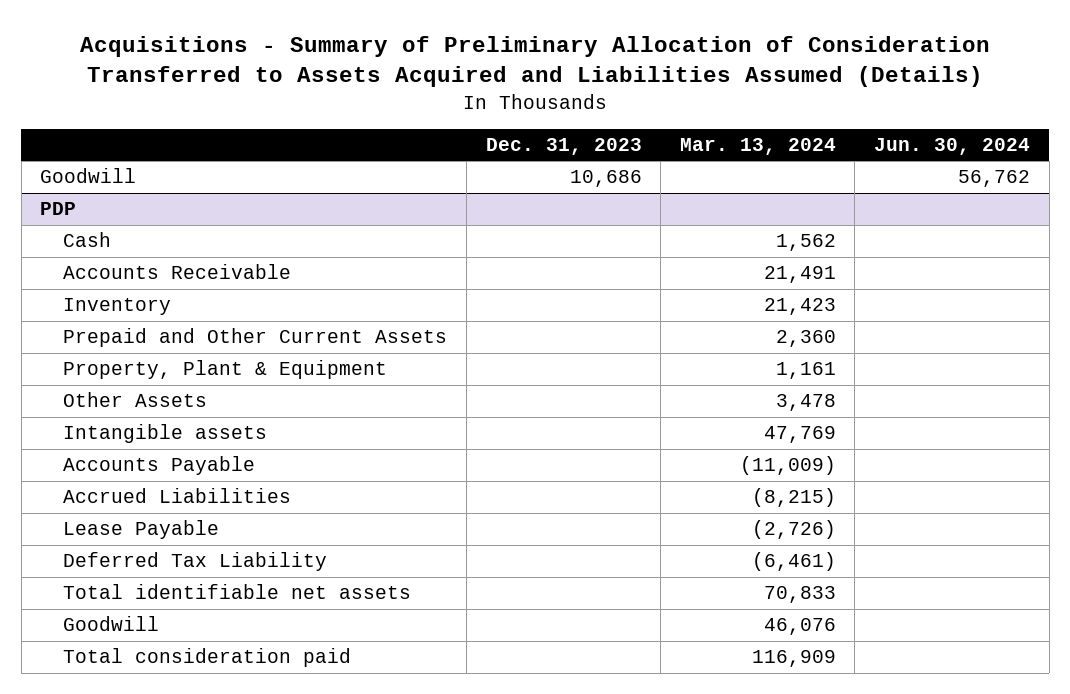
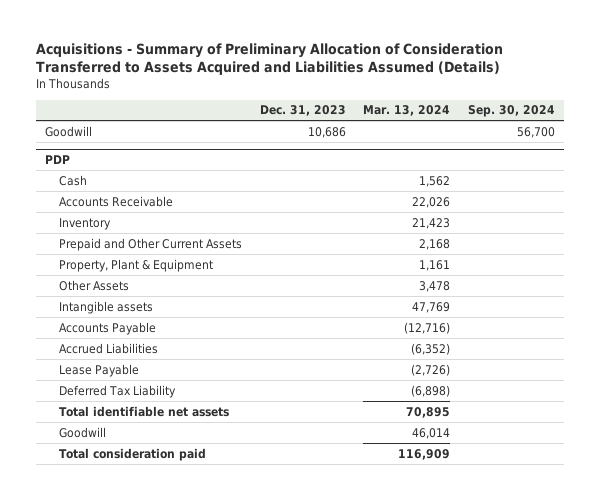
- | Dec. 31, 2023 | Mar. 13, 2024 | Jun. 30, 2024
+ | Dec. 31, 2023 | Mar. 13, 2024 | Sep. 30, 2024
@ PDP
- Accounts Receivable | | 21,491 |
+ Accounts Receivable | | 22,026 |
- Prepaid and Other Current Assets | | 2,360 |
+ Prepaid and Other Current Assets | | 2,168 |
- Accounts Payable | | (11,009) |
- Accrued Liabilities | | (8,215) |
+ Accounts Payable | | (12,716) |
+ Accrued Liabilities | | (6,352) |
- Deferred Tax Liability | | (6,461) |
- Total identifiable net assets | | 70,833 |
- Goodwill | | 46,076 |
+ Deferred Tax Liability | | (6,898) |
+ Total identifiable net assets | | 70,895 |
+ Goodwill | | 46,014 |

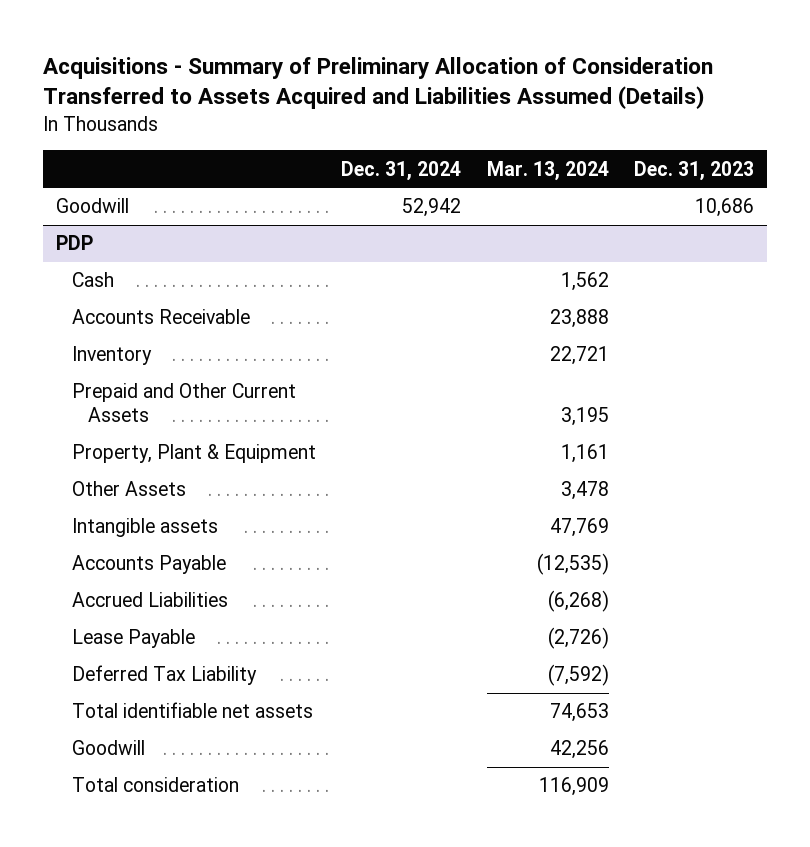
- | Dec. 31, 2023 | Mar. 13, 2024 | Sep. 30, 2024
+ | Dec. 31, 2024 | Mar. 13, 2024 | Dec. 31, 2023
@ PDP
- Accounts Receivable | | 22,026 |
- Inventory | | 21,423 |
- Prepaid and Other Current Assets | | 2,168 |
+ Accounts Receivable | | 23,888 |
+ Inventory | | 22,721 |
+ Prepaid and Other Current Assets | | 3,195 |
- Accounts Payable | | (12,716) |
- Accrued Liabilities | | (6,352) |
+ Accounts Payable | | (12,535) |
+ Accrued Liabilities | | (6,268) |
- Deferred Tax Liability | | (6,898) |
- Total identifiable net assets | | 70,895 |
- Goodwill | | 46,014 |
- Total consideration paid | | 116,909 |
+ Deferred Tax Liability | | (7,592) |
+ Total identifiable net assets | | 74,653 |
+ Goodwill | | 42,256 |
+ Total consideration | | 116,909 |

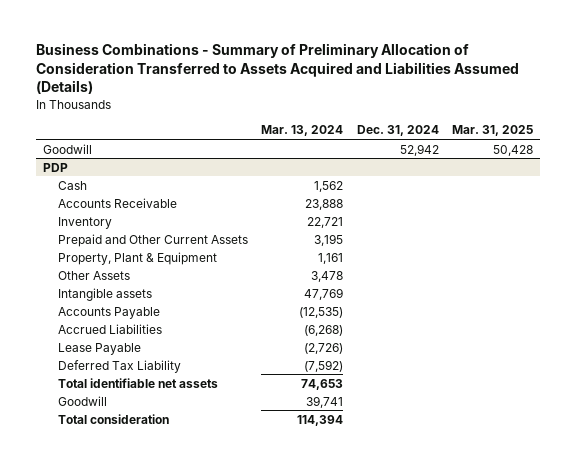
- Acquisitions - Summary of Preliminary Allocation of Consideration Transferred to Assets Acquired and Liabilities Assumed (Details)
+ Business Combinations - Summary of Preliminary Allocation of Consideration Transferred to Assets Acquired and Liabilities Assumed (Details)
- | Dec. 31, 2024 | Mar. 13, 2024 | Dec. 31, 2023
+ | Mar. 13, 2024 | Dec. 31, 2024 | Mar. 31, 2025
@ PDP
- Goodwill | | 42,256 |
- Total consideration | | 116,909 |
+ Goodwill | 39,741 | |
+ Total consideration | 114,394 | |

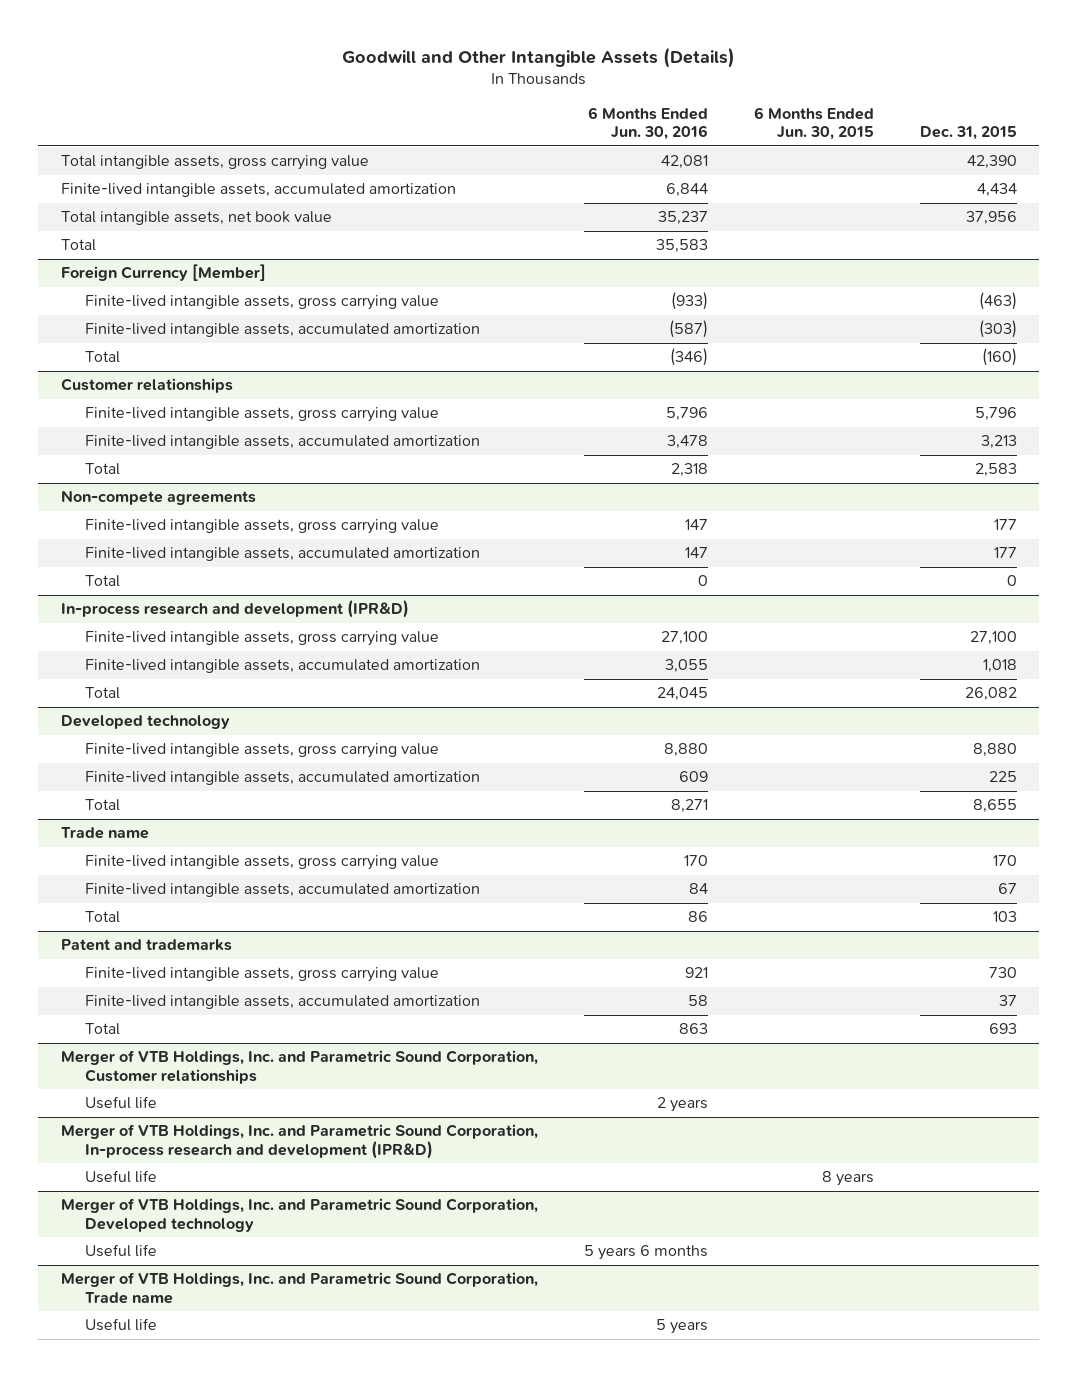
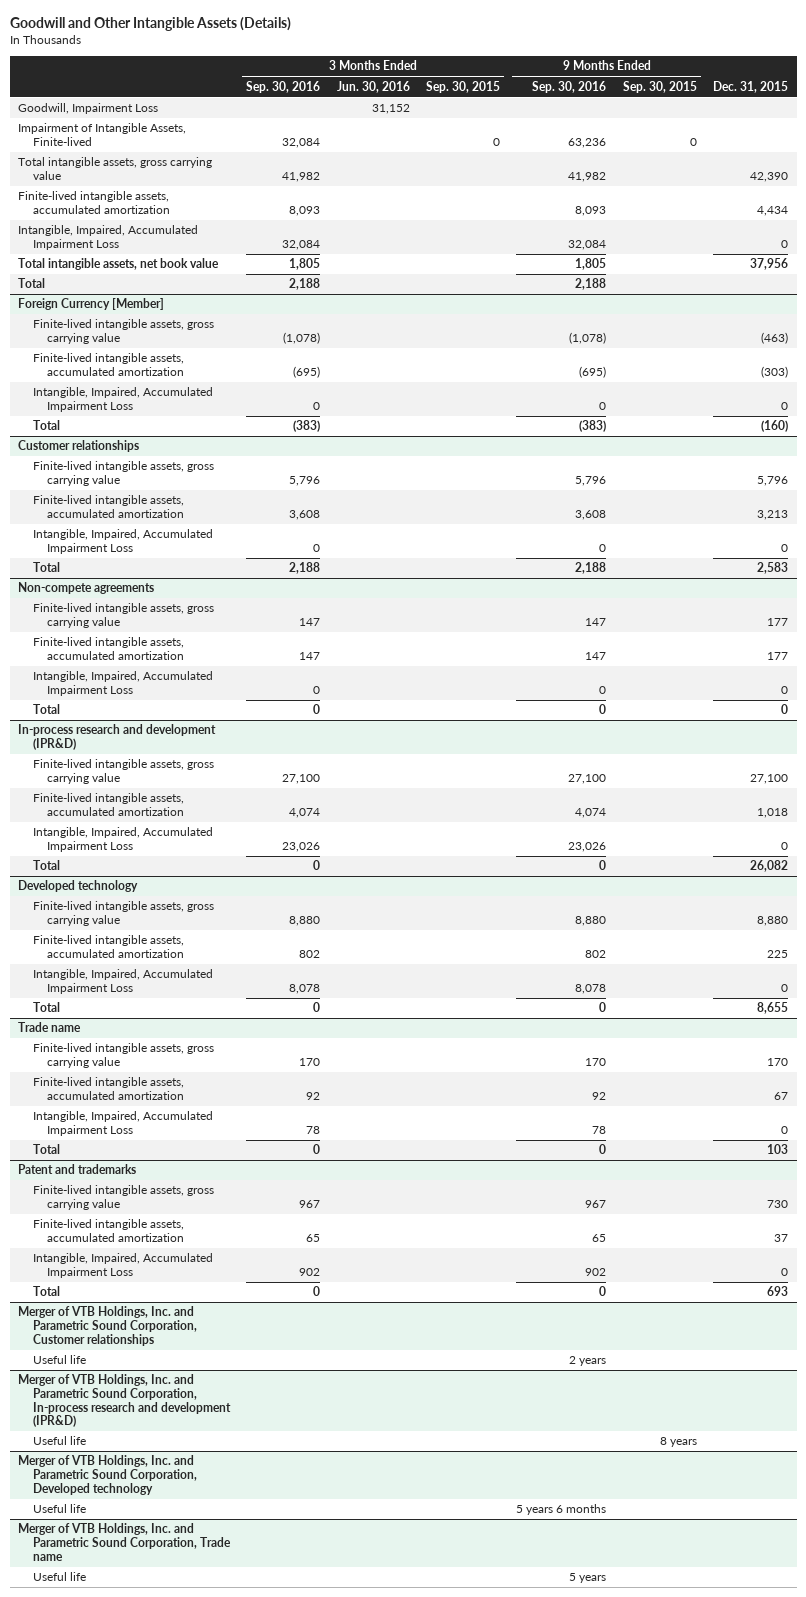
- | 6 Months Ended Jun. 30, 2016 | 6 Months Ended Jun. 30, 2015 | Dec. 31, 2015
+ | 3 Months Ended Sep. 30, 2016 | 3 Months Ended Jun. 30, 2016 | 3 Months Ended Sep. 30, 2015 | 9 Months Ended Sep. 30, 2016 | 9 Months Ended Sep. 30, 2015 | Dec. 31, 2015
+ Goodwill, Impairment Loss | | 31,152 | | | |
+ Impairment of Intangible Assets, Finite-lived | 32,084 | | 0 | 63,236 | 0 |
+ Intangible, Impaired, Accumulated Impairment Loss | 32,084 | | | 32,084 | | 0
@ Foreign Currency [Member]
+ Intangible, Impaired, Accumulated Impairment Loss | 0 | | | 0 | | 0
@ Customer relationships
+ Intangible, Impaired, Accumulated Impairment Loss | 0 | | | 0 | | 0
@ Non-compete agreements
+ Intangible, Impaired, Accumulated Impairment Loss | 0 | | | 0 | | 0
@ In-process research and development (IPR&D)
+ Intangible, Impaired, Accumulated Impairment Loss | 23,026 | | | 23,026 | | 0
@ Developed technology
+ Intangible, Impaired, Accumulated Impairment Loss | 8,078 | | | 8,078 | | 0
@ Trade name
+ Intangible, Impaired, Accumulated Impairment Loss | 78 | | | 78 | | 0
@ Patent and trademarks
+ Intangible, Impaired, Accumulated Impairment Loss | 902 | | | 902 | | 0

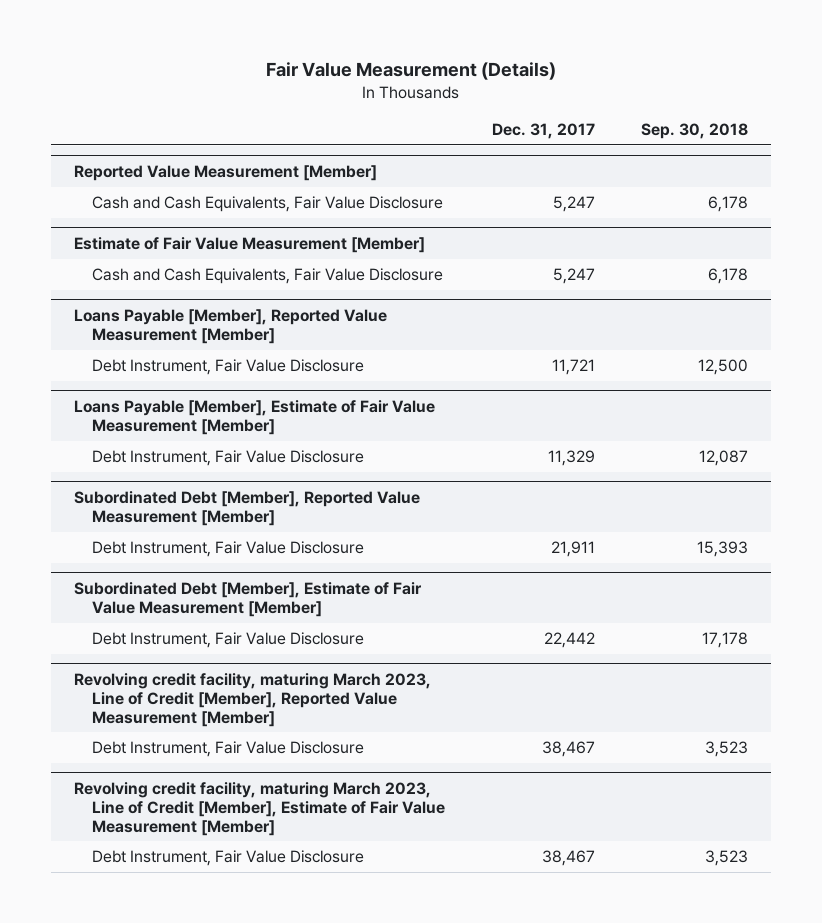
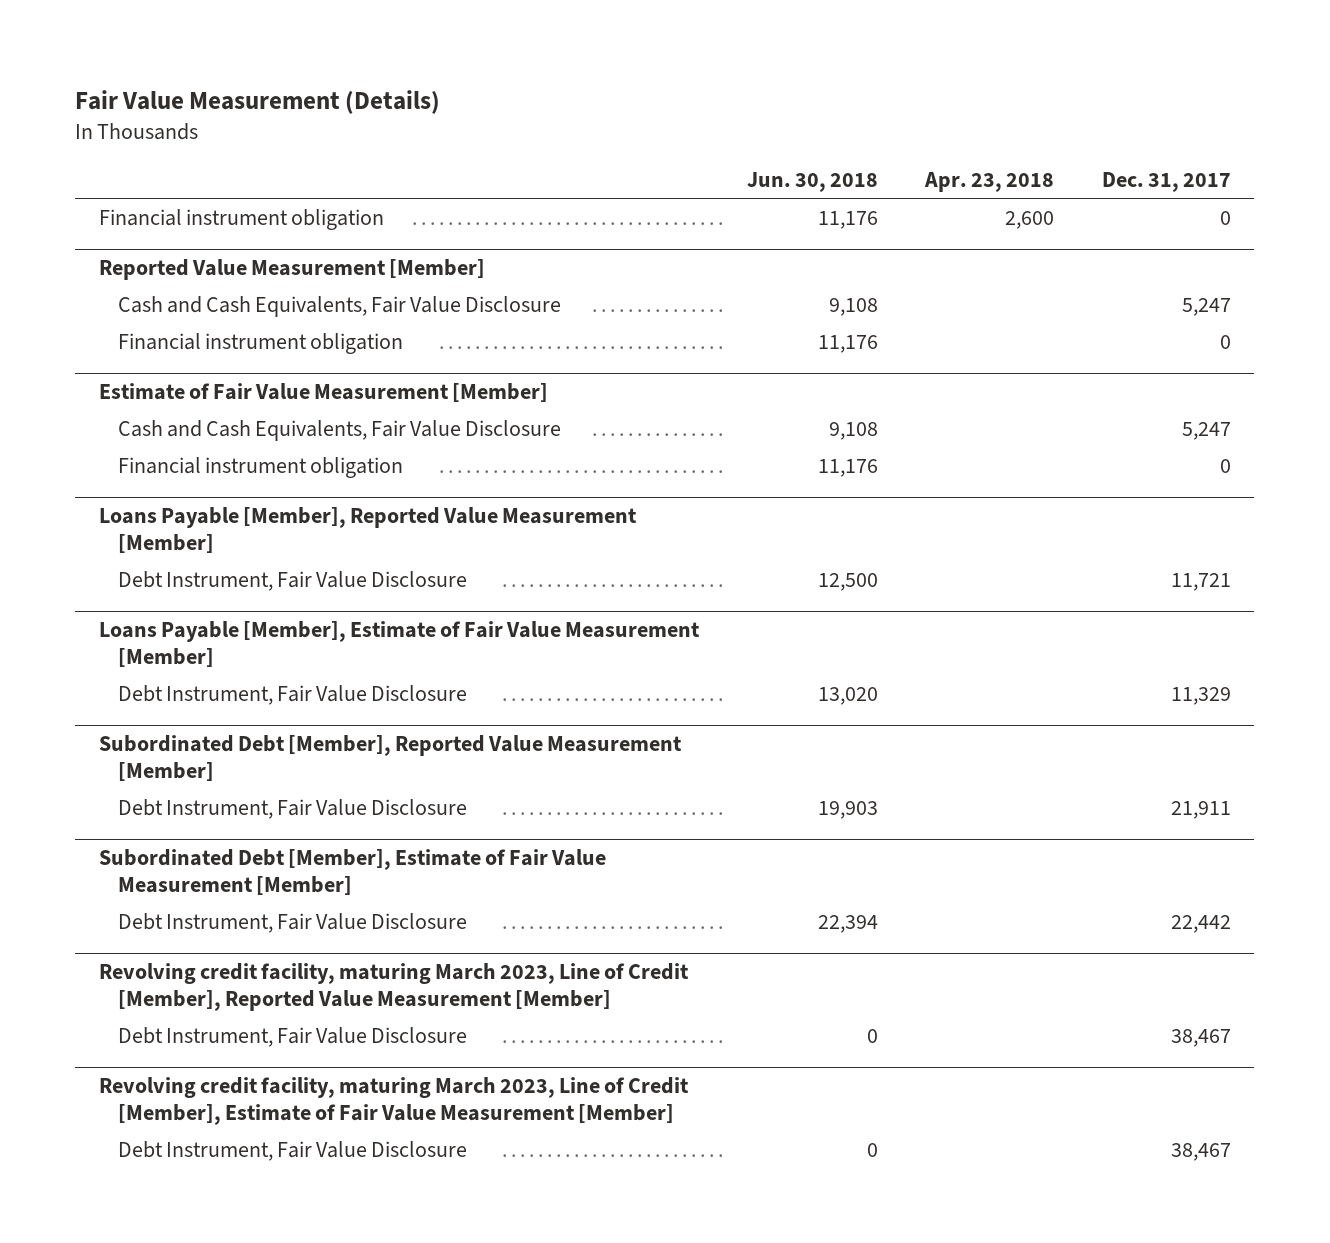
- | Dec. 31, 2017 | Sep. 30, 2018
+ | Jun. 30, 2018 | Apr. 23, 2018 | Dec. 31, 2017
+ Financial instrument obligation | 11,176 | 2,600 | 0
@ Reported Value Measurement [Member]
+ Financial instrument obligation | 11,176 | | 0
@ Estimate of Fair Value Measurement [Member]
+ Financial instrument obligation | 11,176 | | 0

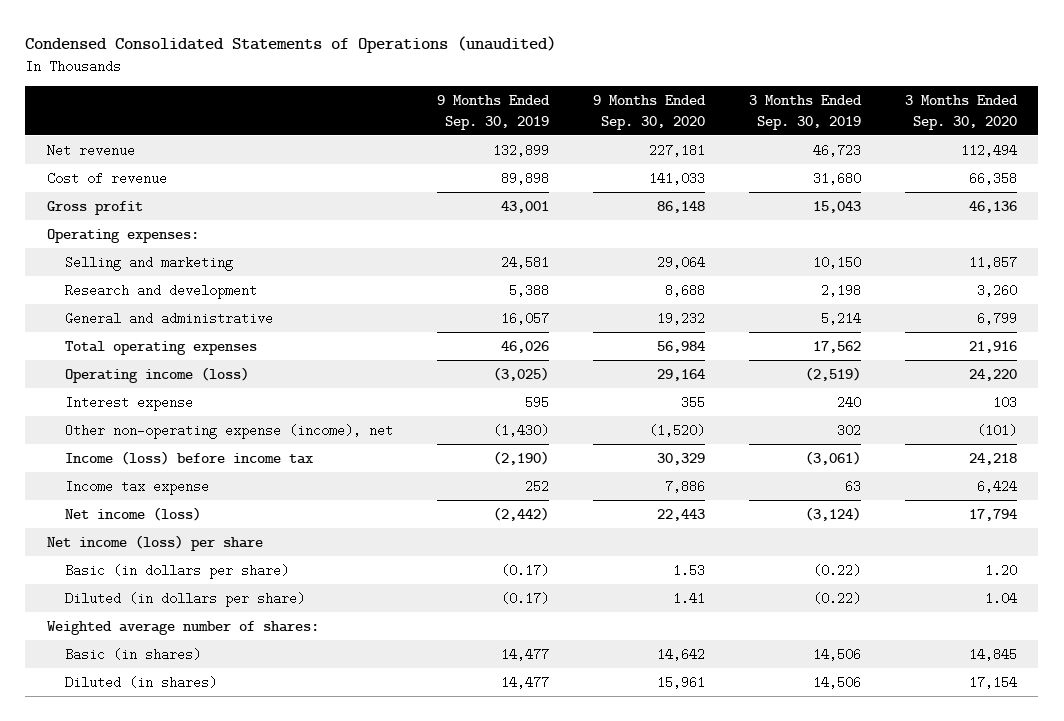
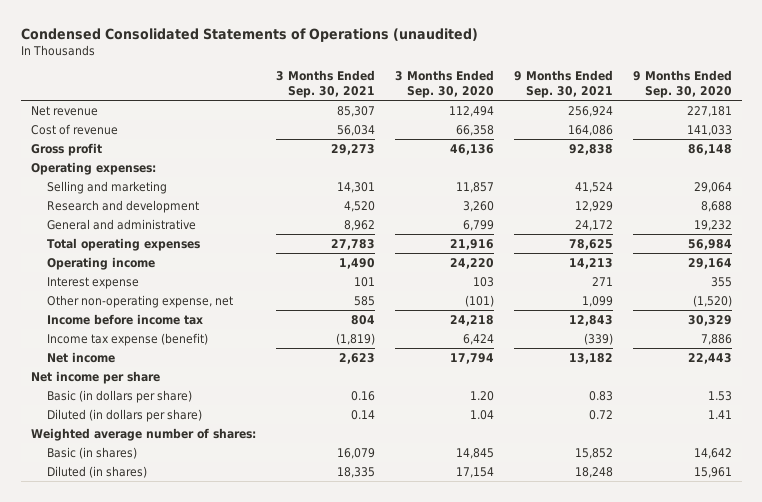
- | 9 Months Ended Sep. 30, 2019 | 9 Months Ended Sep. 30, 2020 | 3 Months Ended Sep. 30, 2019 | 3 Months Ended Sep. 30, 2020
+ | 3 Months Ended Sep. 30, 2021 | 3 Months Ended Sep. 30, 2020 | 9 Months Ended Sep. 30, 2021 | 9 Months Ended Sep. 30, 2020
- Operating income (loss) | (3,025) | 29,164 | (2,519) | 24,220
+ Operating income | 1,490 | 24,220 | 14,213 | 29,164
- Other non-operating expense (income), net | (1,430) | (1,520) | 302 | (101)
- Income (loss) before income tax | (2,190) | 30,329 | (3,061) | 24,218
- Income tax expense | 252 | 7,886 | 63 | 6,424
- Net income (loss) | (2,442) | 22,443 | (3,124) | 17,794
- Net income (loss) per share
+ Other non-operating expense, net | 585 | (101) | 1,099 | (1,520)
+ Income before income tax | 804 | 24,218 | 12,843 | 30,329
+ Income tax expense (benefit) | (1,819) | 6,424 | (339) | 7,886
+ Net income | 2,623 | 17,794 | 13,182 | 22,443
+ Net income per share

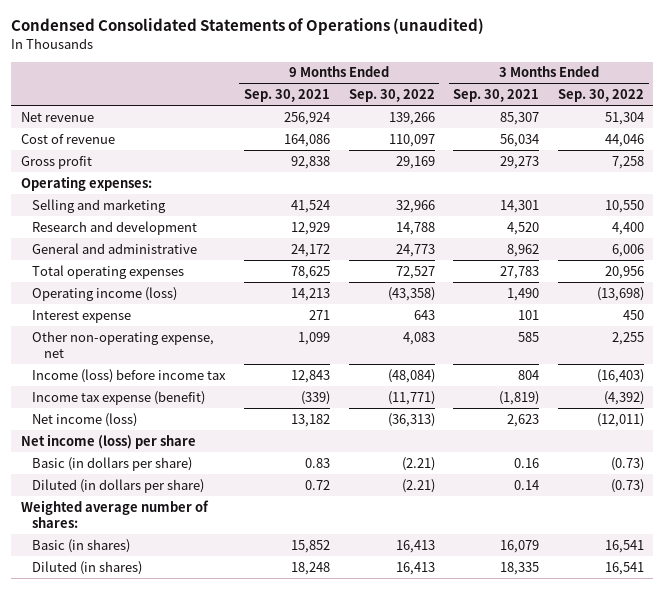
- | 3 Months Ended Sep. 30, 2021 | 3 Months Ended Sep. 30, 2020 | 9 Months Ended Sep. 30, 2021 | 9 Months Ended Sep. 30, 2020
+ | 9 Months Ended Sep. 30, 2021 | 9 Months Ended Sep. 30, 2022 | 3 Months Ended Sep. 30, 2021 | 3 Months Ended Sep. 30, 2022
- Operating income | 1,490 | 24,220 | 14,213 | 29,164
+ Operating income (loss) | 14,213 | (43,358) | 1,490 | (13,698)
- Income before income tax | 804 | 24,218 | 12,843 | 30,329
+ Income (loss) before income tax | 12,843 | (48,084) | 804 | (16,403)
- Net income | 2,623 | 17,794 | 13,182 | 22,443
- Net income per share
+ Net income (loss) | 13,182 | (36,313) | 2,623 | (12,011)
+ Net income (loss) per share

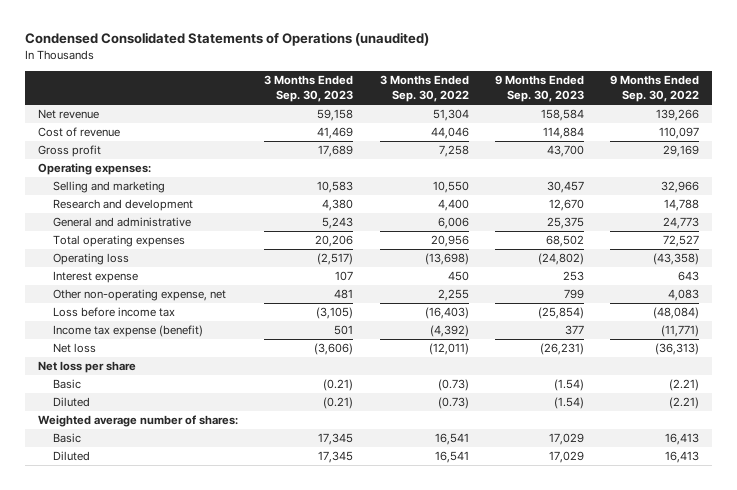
- | 9 Months Ended Sep. 30, 2021 | 9 Months Ended Sep. 30, 2022 | 3 Months Ended Sep. 30, 2021 | 3 Months Ended Sep. 30, 2022
+ | 3 Months Ended Sep. 30, 2023 | 3 Months Ended Sep. 30, 2022 | 9 Months Ended Sep. 30, 2023 | 9 Months Ended Sep. 30, 2022
- Operating income (loss) | 14,213 | (43,358) | 1,490 | (13,698)
+ Operating loss | (2,517) | (13,698) | (24,802) | (43,358)
- Income (loss) before income tax | 12,843 | (48,084) | 804 | (16,403)
+ Loss before income tax | (3,105) | (16,403) | (25,854) | (48,084)
- Net income (loss) | 13,182 | (36,313) | 2,623 | (12,011)
- Net income (loss) per share
- Basic (in dollars per share) | 0.83 | (2.21) | 0.16 | (0.73)
- Diluted (in dollars per share) | 0.72 | (2.21) | 0.14 | (0.73)
+ Net loss | (3,606) | (12,011) | (26,231) | (36,313)
+ Net loss per share
+ Basic | (0.21) | (0.73) | (1.54) | (2.21)
+ Diluted | (0.21) | (0.73) | (1.54) | (2.21)
- Basic (in shares) | 15,852 | 16,413 | 16,079 | 16,541
- Diluted (in shares) | 18,248 | 16,413 | 18,335 | 16,541
+ Basic | 17,345 | 16,541 | 17,029 | 16,413
+ Diluted | 17,345 | 16,541 | 17,029 | 16,413

